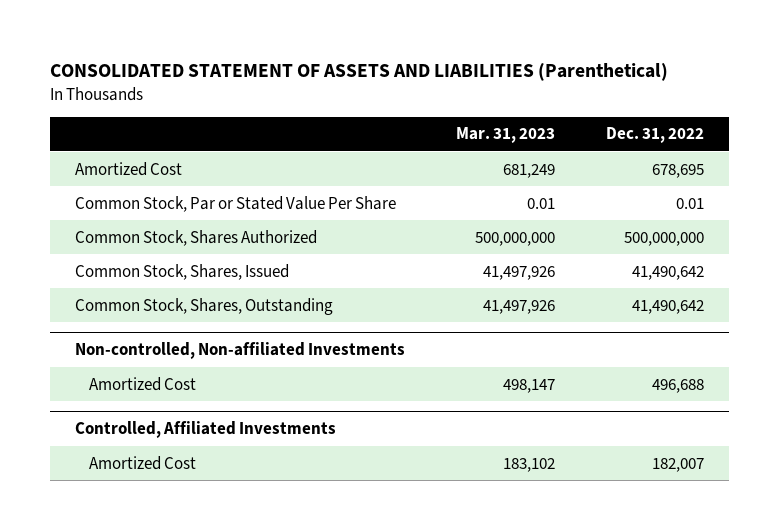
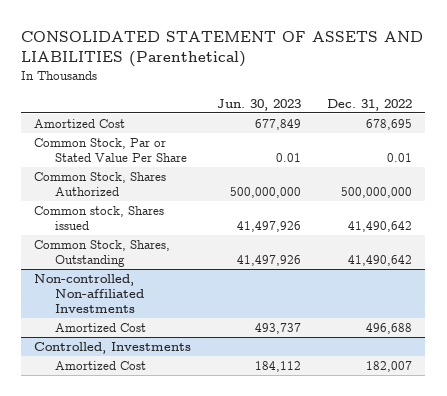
- | Mar. 31, 2023 | Dec. 31, 2022
+ | Jun. 30, 2023 | Dec. 31, 2022
- Common Stock, Shares, Issued | 41,497,926 | 41,490,642
+ Common stock, Shares issued | 41,497,926 | 41,490,642
- Controlled, Affiliated Investments
+ Controlled, Investments

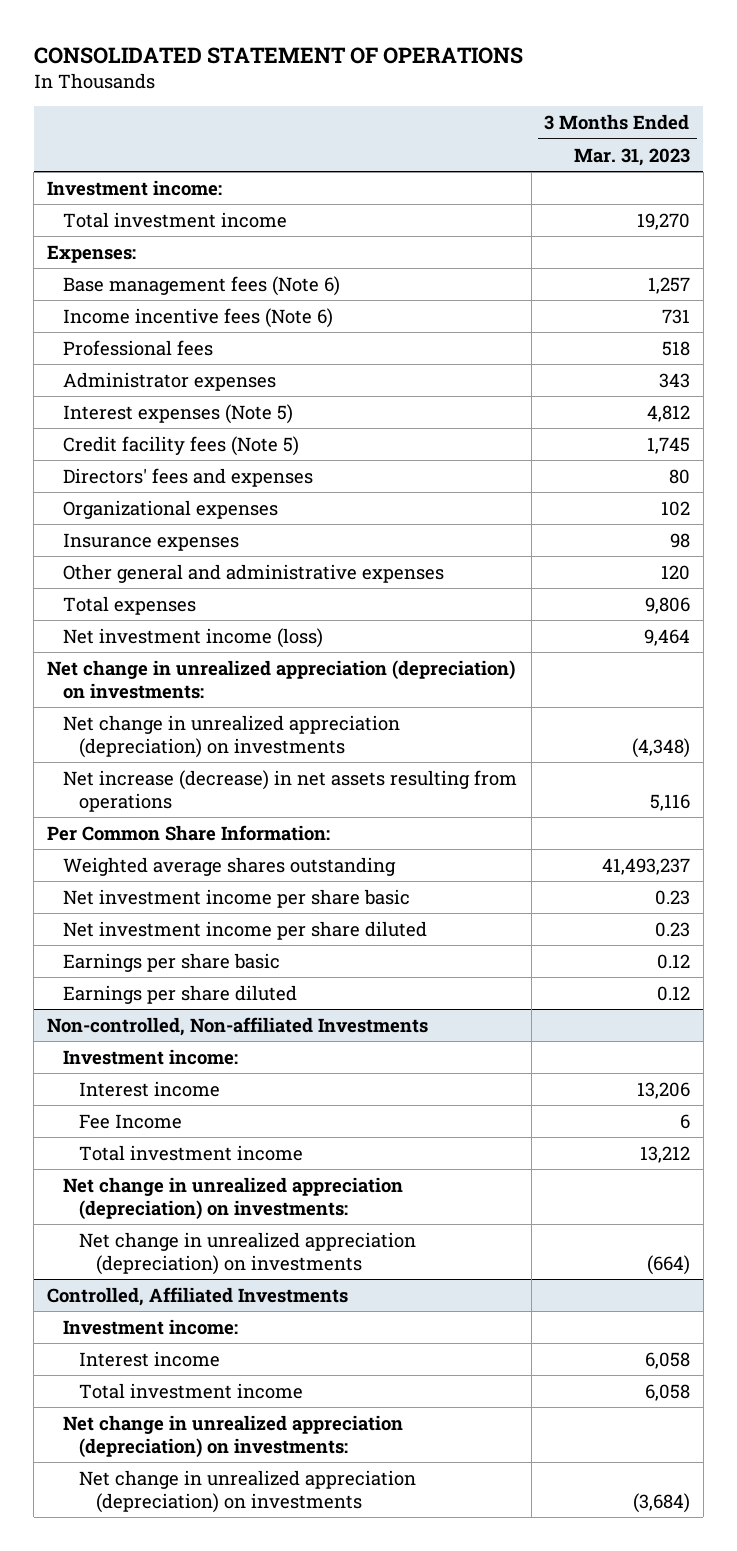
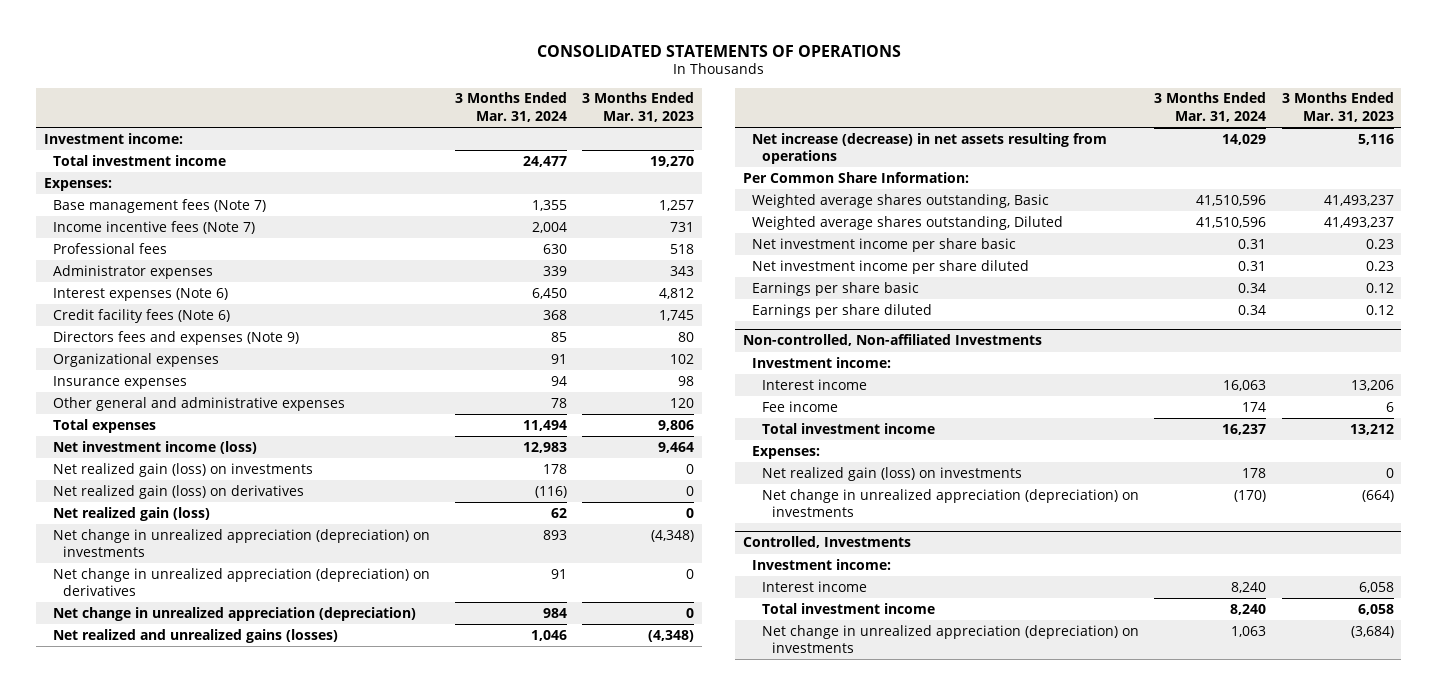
- CONSOLIDATED STATEMENT OF OPERATIONS
+ CONSOLIDATED STATEMENTS OF OPERATIONS
- | 3 Months Ended Mar. 31, 2023
+ | 3 Months Ended Mar. 31, 2024 | 3 Months Ended Mar. 31, 2023
- Base management fees (Note 6) | 1,257
- Income incentive fees (Note 6) | 731
+ Base management fees (Note 7) | 1,355 | 1,257
+ Income incentive fees (Note 7) | 2,004 | 731
- Interest expenses (Note 5) | 4,812
- Credit facility fees (Note 5) | 1,745
- Directors' fees and expenses | 80
+ Interest expenses (Note 6) | 6,450 | 4,812
+ Credit facility fees (Note 6) | 368 | 1,745
+ Directors fees and expenses (Note 9) | 85 | 80
- Net change in unrealized appreciation (depreciation) on investments:
+ Net realized gain (loss) on investments | 178 | 0
+ Net realized gain (loss) on derivatives | (116) | 0
+ Net realized gain (loss) | 62 | 0
+ Net change in unrealized appreciation (depreciation) on derivatives | 91 | 0
+ Net change in unrealized appreciation (depreciation) | 984 | 0
+ Net realized and unrealized gains (losses) | 1,046 | (4,348)
- Weighted average shares outstanding | 41,493,237
+ Weighted average shares outstanding, Basic | 41,510,596 | 41,493,237
+ Weighted average shares outstanding, Diluted | 41,510,596 | 41,493,237
@ Non-controlled, Non-affiliated Investments
- Fee Income | 6
+ Fee income | 174 | 6
- Net change in unrealized appreciation (depreciation) on investments:
+ Expenses:
+ Net realized gain (loss) on investments | 178 | 0
- Controlled, Affiliated Investments
+ Controlled, Investments
- Net change in unrealized appreciation (depreciation) on investments:

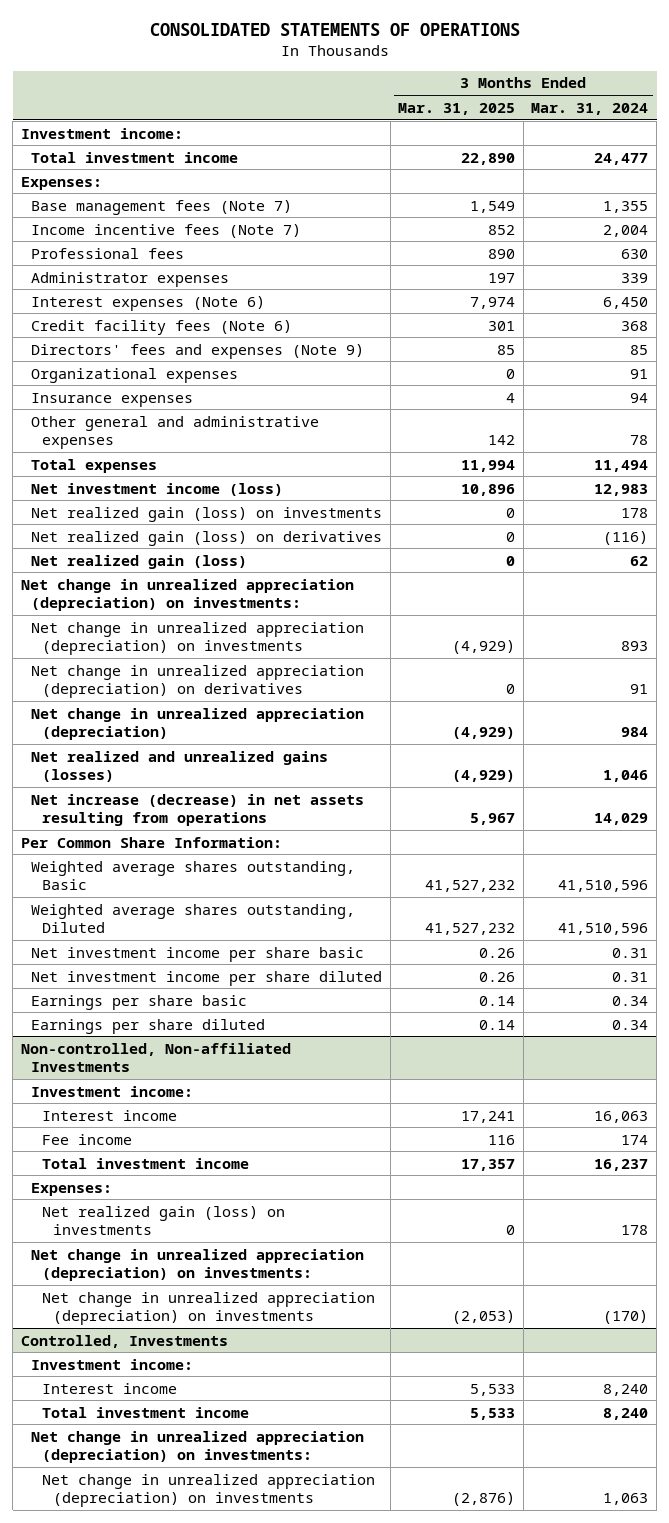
- | 3 Months Ended Mar. 31, 2024 | 3 Months Ended Mar. 31, 2023
+ | 3 Months Ended Mar. 31, 2025 | 3 Months Ended Mar. 31, 2024
- Directors fees and expenses (Note 9) | 85 | 80
+ Directors' fees and expenses (Note 9) | 85 | 85
+ Net change in unrealized appreciation (depreciation) on investments:
@ Non-controlled, Non-affiliated Investments
+ Net change in unrealized appreciation (depreciation) on investments:
@ Controlled, Investments
+ Net change in unrealized appreciation (depreciation) on investments:

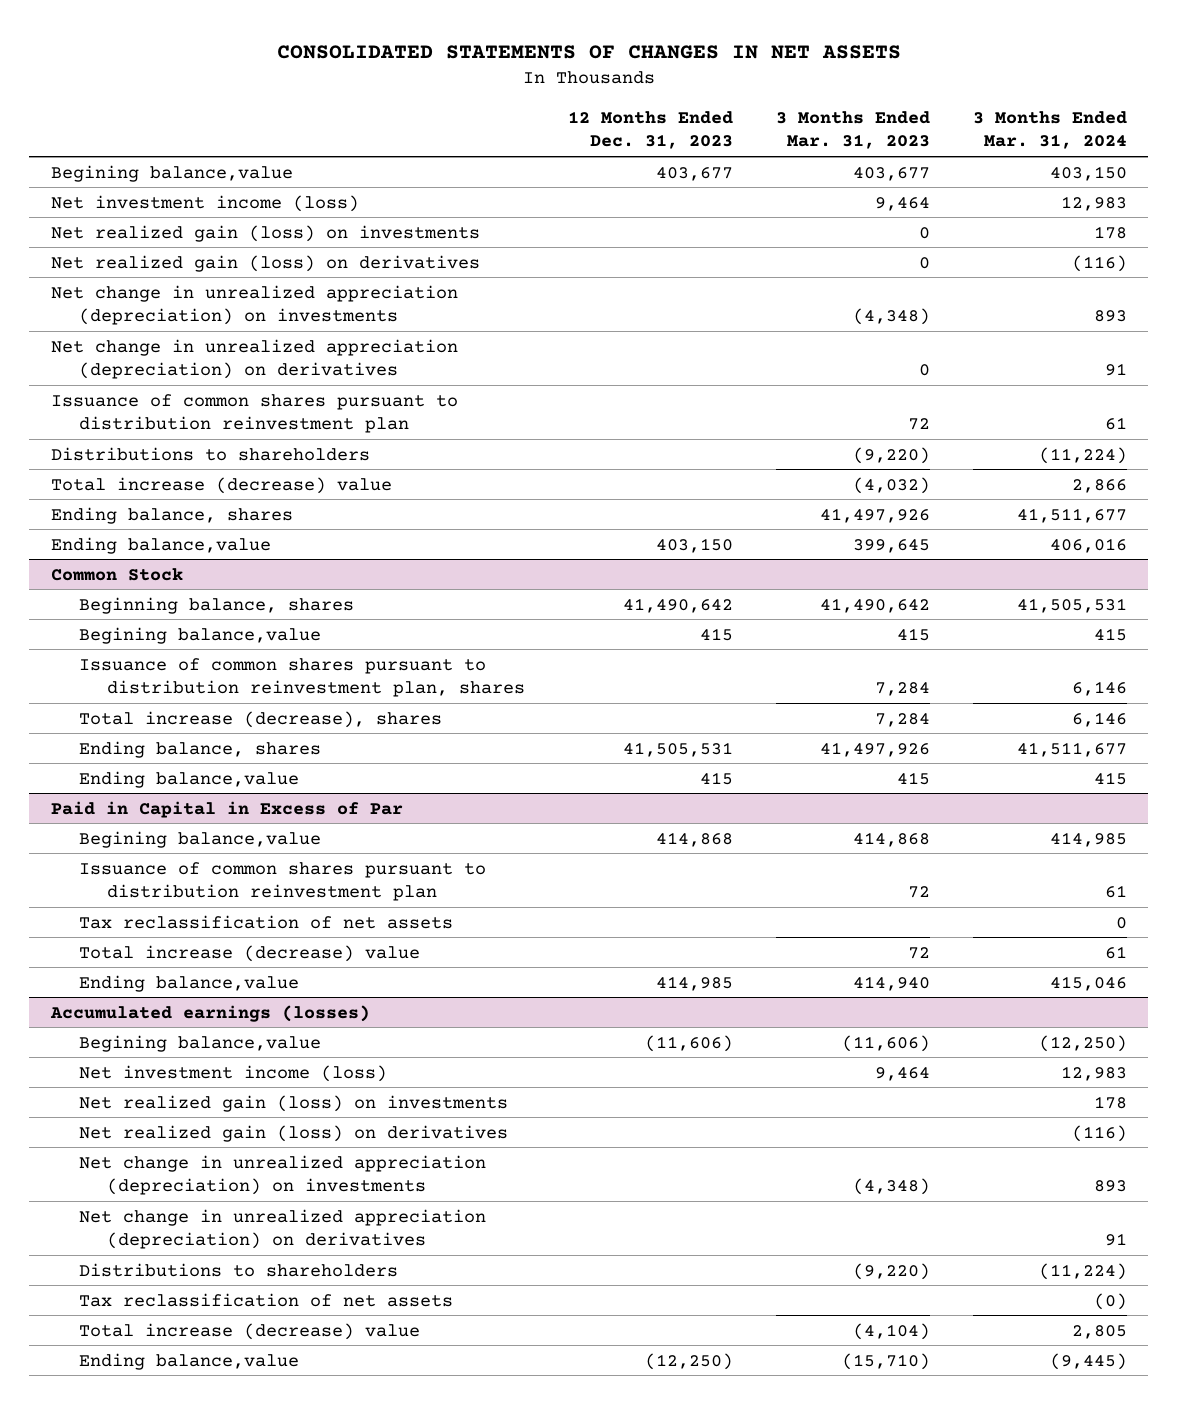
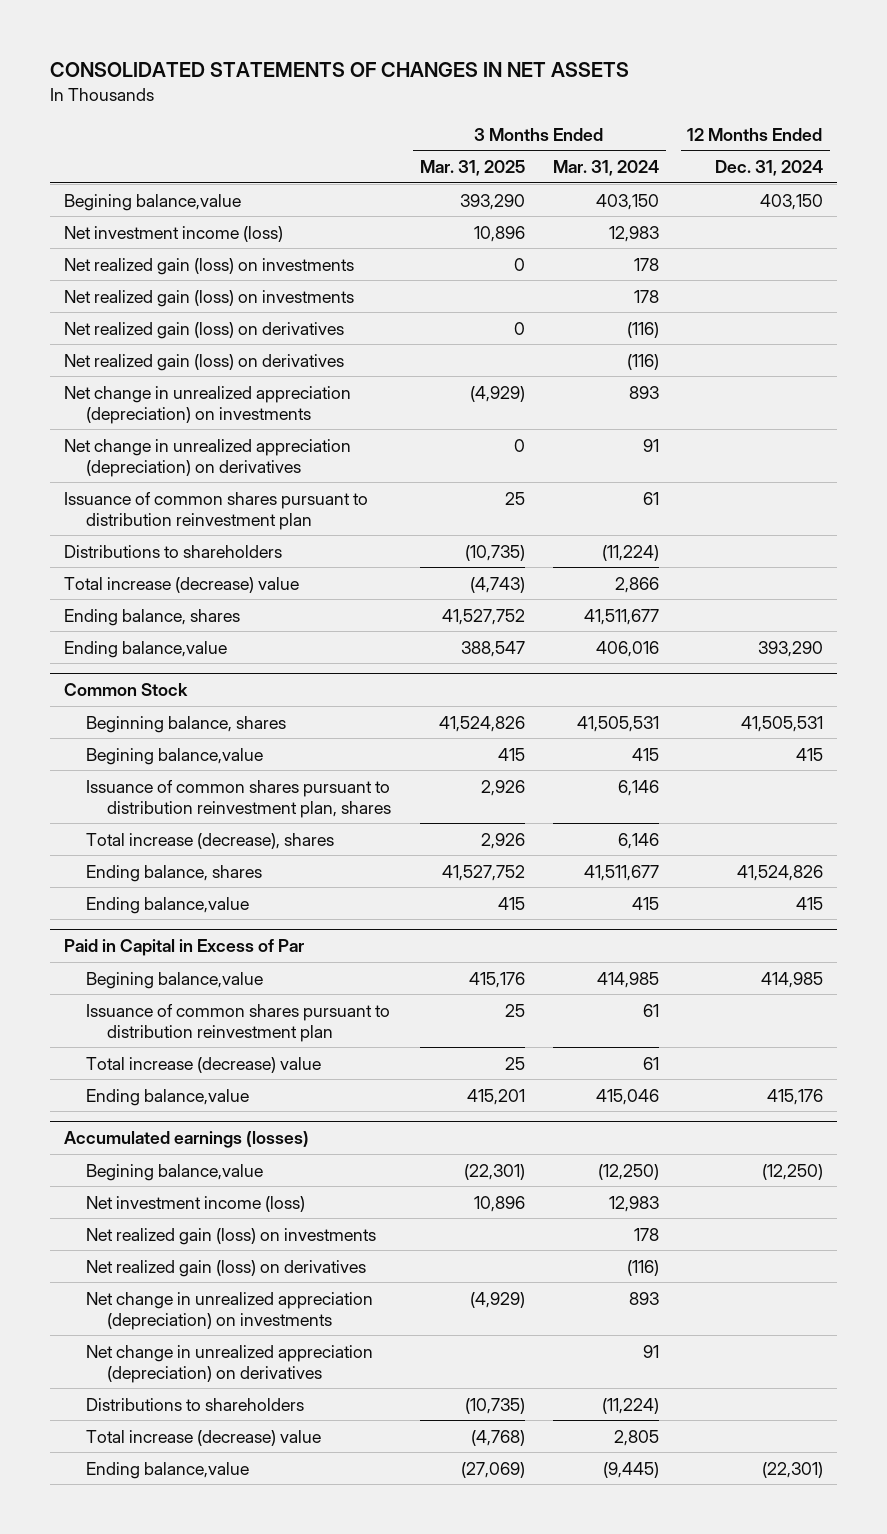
- | 12 Months Ended Dec. 31, 2023 | 3 Months Ended Mar. 31, 2023 | 3 Months Ended Mar. 31, 2024
+ | 3 Months Ended Mar. 31, 2025 | 3 Months Ended Mar. 31, 2024 | 12 Months Ended Dec. 31, 2024
+ Net realized gain (loss) on investments | | 178 |
+ Net realized gain (loss) on derivatives | | (116) |
@ Paid in Capital in Excess of Par
- Tax reclassification of net assets | | | 0
@ Accumulated earnings (losses)
- Tax reclassification of net assets | | | (0)

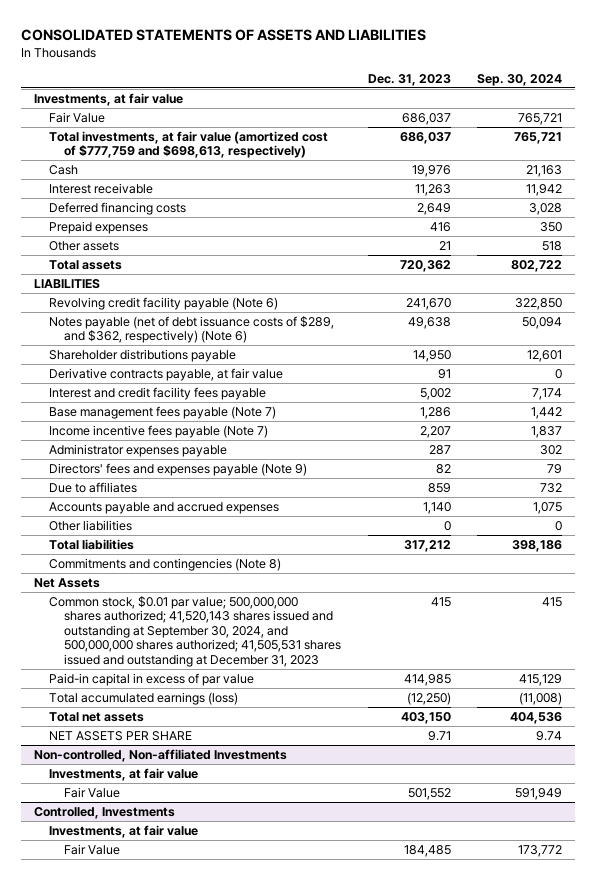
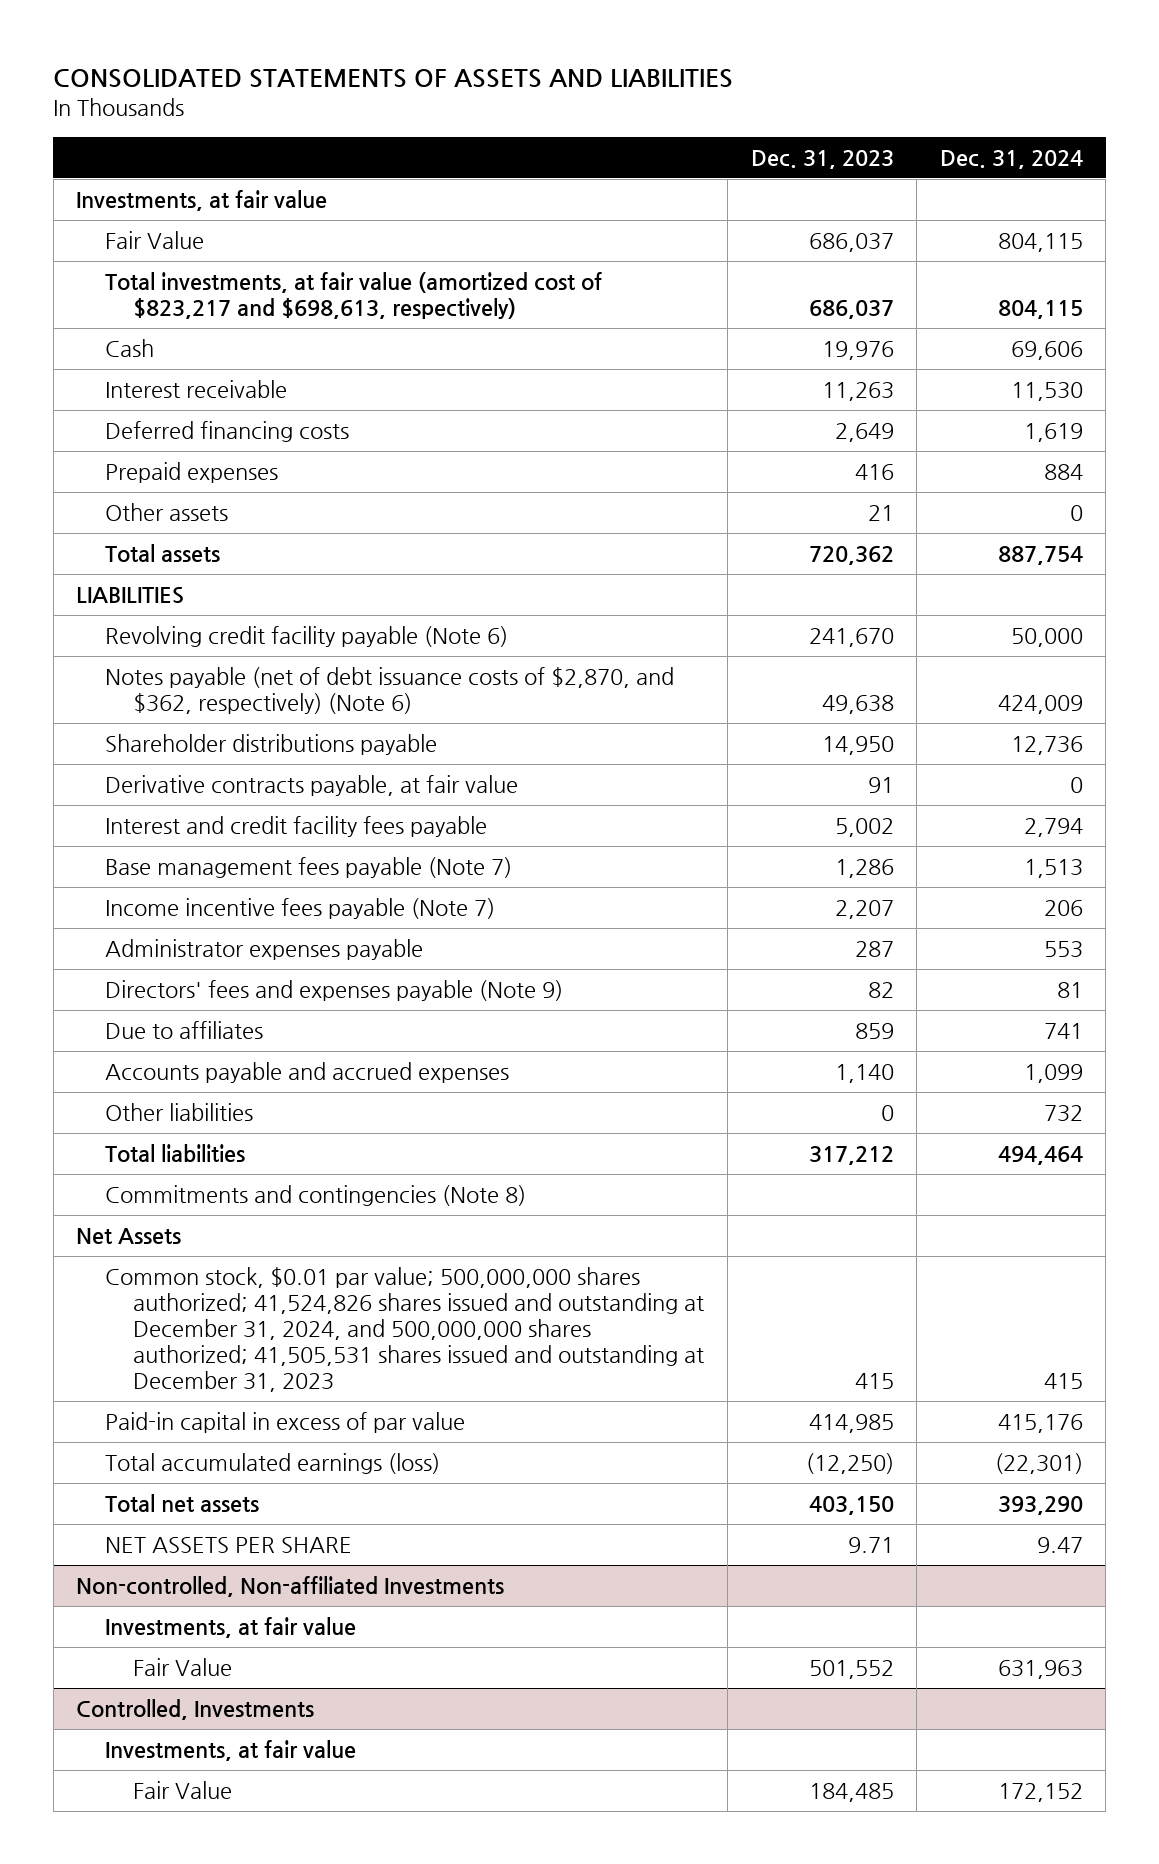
- | Dec. 31, 2023 | Sep. 30, 2024
+ | Dec. 31, 2023 | Dec. 31, 2024
- Total investments, at fair value (amortized cost of $777,759 and $698,613, respectively) | 686,037 | 765,721
+ Total investments, at fair value (amortized cost of $823,217 and $698,613, respectively) | 686,037 | 804,115
- Notes payable (net of debt issuance costs of $289, and $362, respectively) (Note 6) | 49,638 | 50,094
+ Notes payable (net of debt issuance costs of $2,870, and $362, respectively) (Note 6) | 49,638 | 424,009
- Common stock, $0.01 par value; 500,000,000 shares authorized; 41,520,143 shares issued and outstanding at September 30, 2024, and 500,000,000 shares authorized; 41,505,531 shares issued and outstanding at December 31, 2023 | 415 | 415
+ Common stock, $0.01 par value; 500,000,000 shares authorized; 41,524,826 shares issued and outstanding at December 31, 2024, and 500,000,000 shares authorized; 41,505,531 shares issued and outstanding at December 31, 2023 | 415 | 415

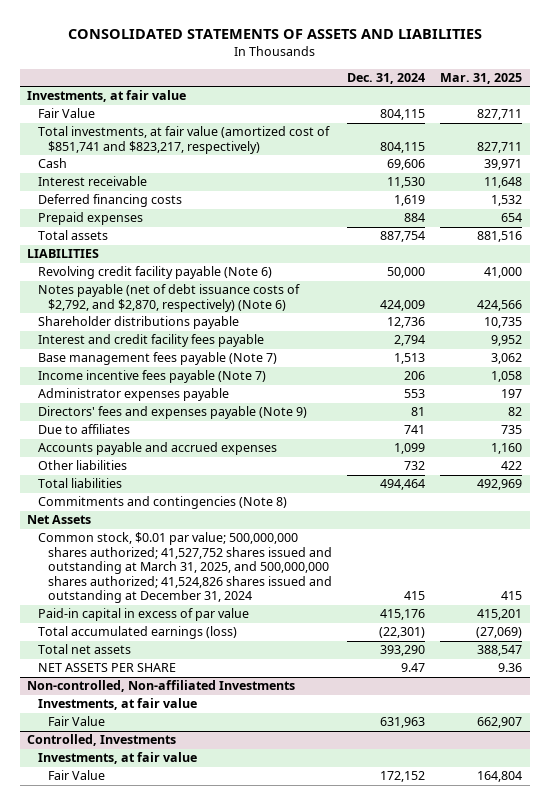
- | Dec. 31, 2023 | Dec. 31, 2024
+ | Dec. 31, 2024 | Mar. 31, 2025
- Total investments, at fair value (amortized cost of $823,217 and $698,613, respectively) | 686,037 | 804,115
+ Total investments, at fair value (amortized cost of $851,741 and $823,217, respectively) | 804,115 | 827,711
- Other assets | 21 | 0
- Notes payable (net of debt issuance costs of $2,870, and $362, respectively) (Note 6) | 49,638 | 424,009
+ Notes payable (net of debt issuance costs of $2,792, and $2,870, respectively) (Note 6) | 424,009 | 424,566
- Derivative contracts payable, at fair value | 91 | 0
- Common stock, $0.01 par value; 500,000,000 shares authorized; 41,524,826 shares issued and outstanding at December 31, 2024, and 500,000,000 shares authorized; 41,505,531 shares issued and outstanding at December 31, 2023 | 415 | 415
+ Common stock, $0.01 par value; 500,000,000 shares authorized; 41,527,752 shares issued and outstanding at March 31, 2025, and 500,000,000 shares authorized; 41,524,826 shares issued and outstanding at December 31, 2024 | 415 | 415

